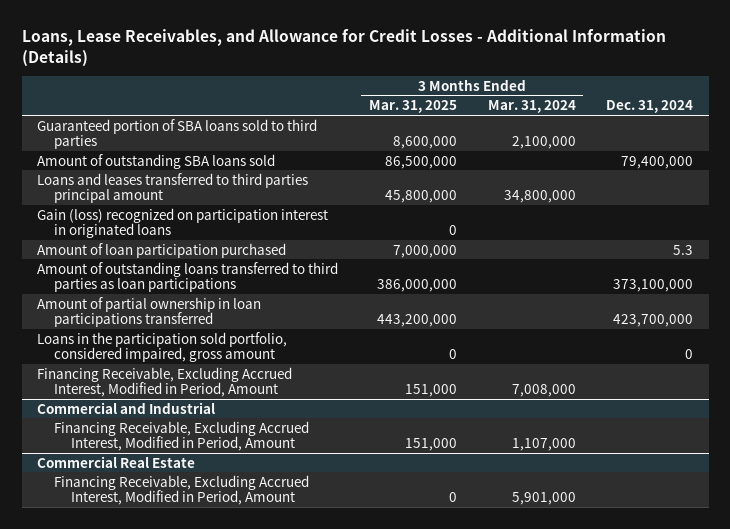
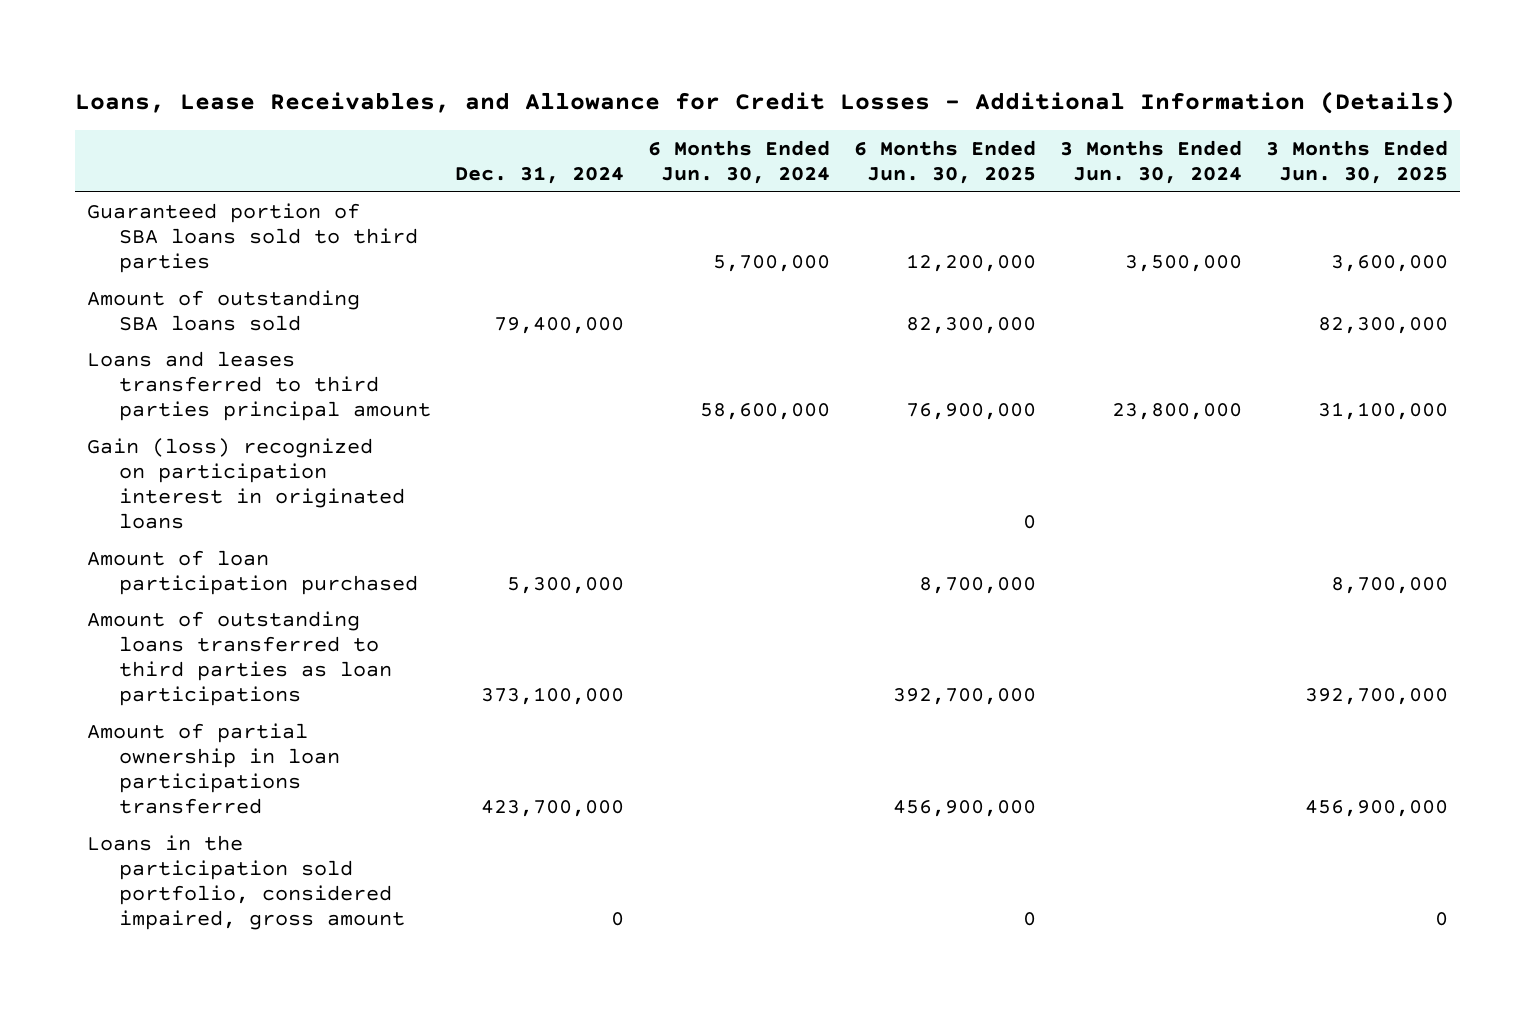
- | 3 Months Ended Mar. 31, 2025 | 3 Months Ended Mar. 31, 2024 | Dec. 31, 2024
+ | Dec. 31, 2024 | 6 Months Ended Jun. 30, 2024 | 6 Months Ended Jun. 30, 2025 | 3 Months Ended Jun. 30, 2024 | 3 Months Ended Jun. 30, 2025
- Amount of loan participation purchased | 7,000,000 | | 5.3
+ Amount of loan participation purchased | 5,300,000 | | 8,700,000 | | 8,700,000
- Financing Receivable, Excluding Accrued Interest, Modified in Period, Amount | 151,000 | 7,008,000 |
- Commercial and Industrial
- Financing Receivable, Excluding Accrued Interest, Modified in Period, Amount | 151,000 | 1,107,000 |
- Commercial Real Estate
- Financing Receivable, Excluding Accrued Interest, Modified in Period, Amount | 0 | 5,901,000 |

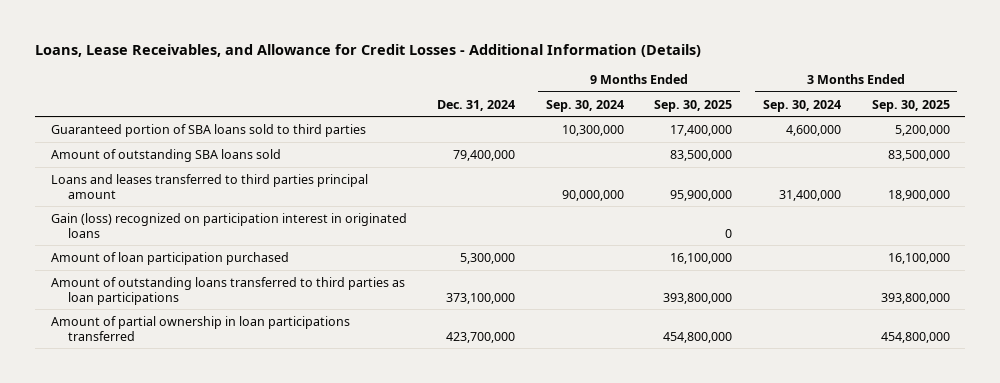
- | Dec. 31, 2024 | 6 Months Ended Jun. 30, 2024 | 6 Months Ended Jun. 30, 2025 | 3 Months Ended Jun. 30, 2024 | 3 Months Ended Jun. 30, 2025
+ | Dec. 31, 2024 | 9 Months Ended Sep. 30, 2024 | 9 Months Ended Sep. 30, 2025 | 3 Months Ended Sep. 30, 2024 | 3 Months Ended Sep. 30, 2025
- Loans in the participation sold portfolio, considered impaired, gross amount | 0 | | 0 | | 0

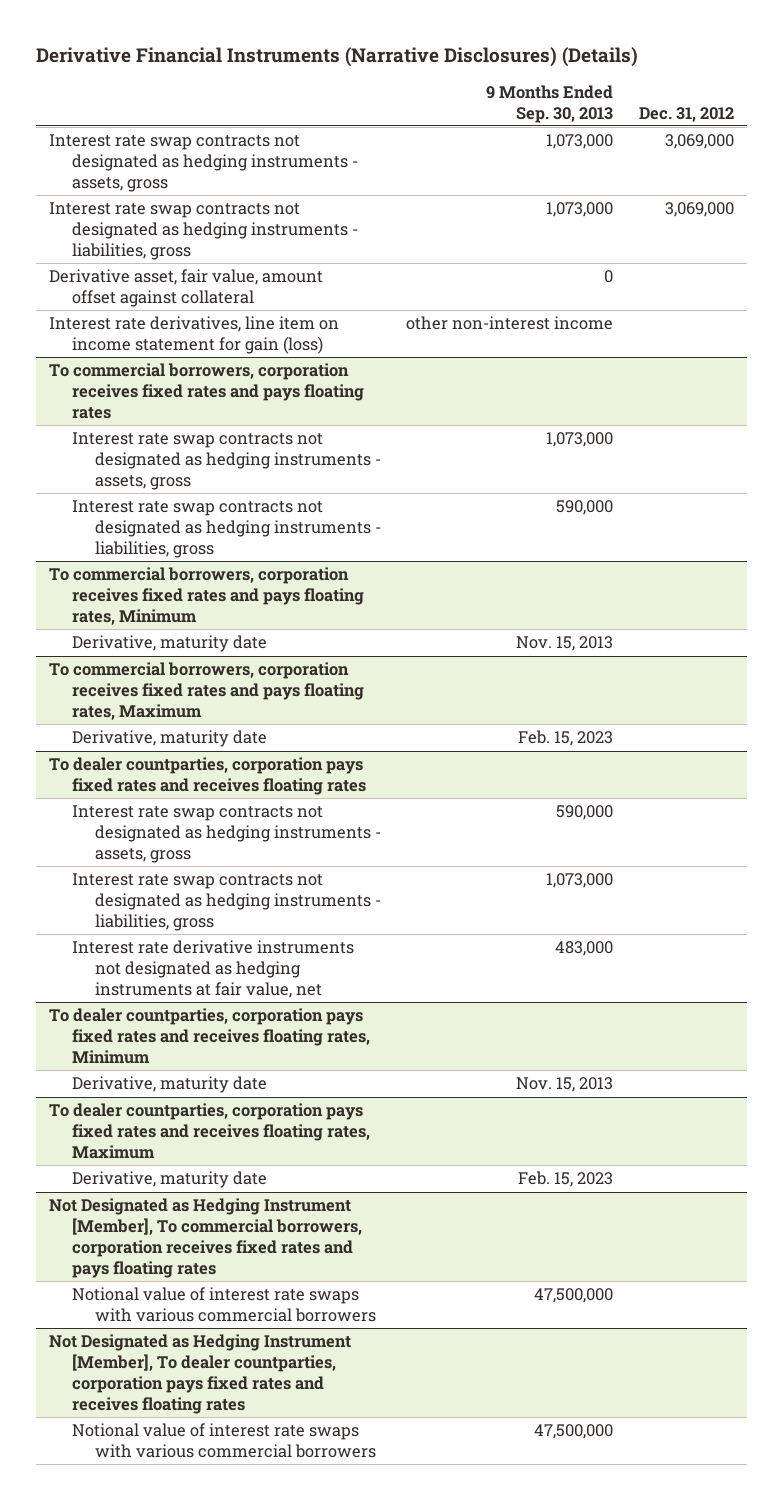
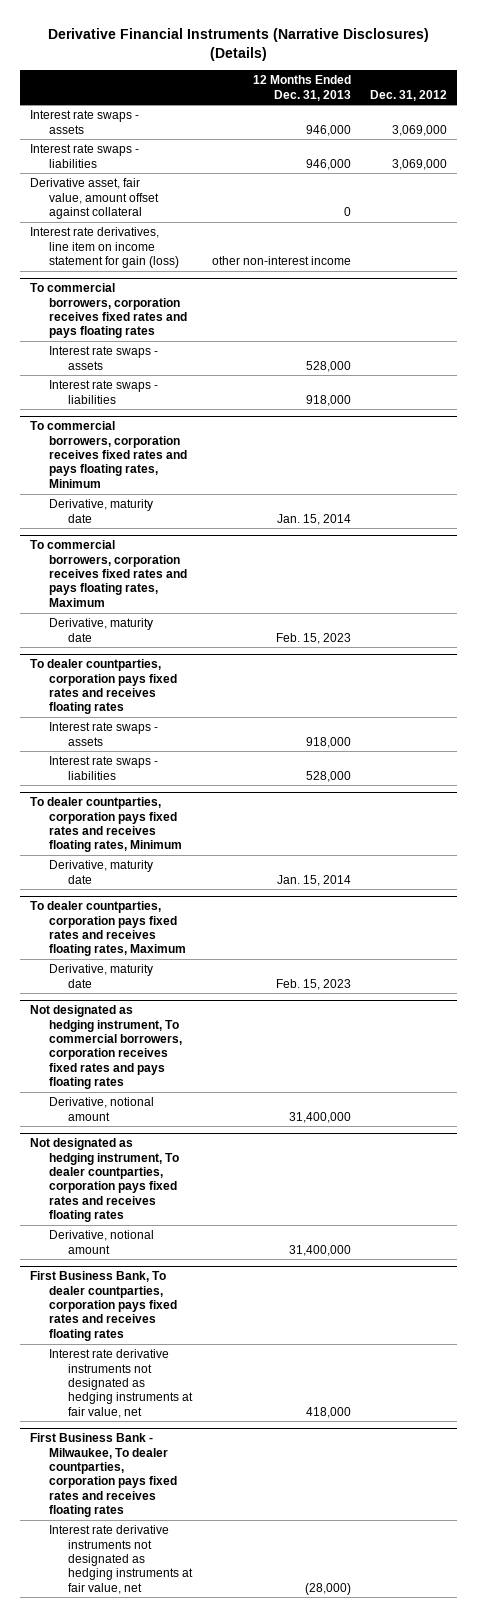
- | 9 Months Ended Sep. 30, 2013 | Dec. 31, 2012
+ | 12 Months Ended Dec. 31, 2013 | Dec. 31, 2012
- Interest rate swap contracts not designated as hedging instruments - assets, gross | 1,073,000 | 3,069,000
- Interest rate swap contracts not designated as hedging instruments - liabilities, gross | 1,073,000 | 3,069,000
+ Interest rate swaps - assets | 946,000 | 3,069,000
+ Interest rate swaps - liabilities | 946,000 | 3,069,000
@ To commercial borrowers, corporation receives fixed rates and pays floating rates
- Interest rate swap contracts not designated as hedging instruments - assets, gross | 1,073,000 |
- Interest rate swap contracts not designated as hedging instruments - liabilities, gross | 590,000 |
+ Interest rate swaps - assets | 528,000 |
+ Interest rate swaps - liabilities | 918,000 |
@ To dealer countparties, corporation pays fixed rates and receives floating rates
- Interest rate swap contracts not designated as hedging instruments - assets, gross | 590,000 |
- Interest rate swap contracts not designated as hedging instruments - liabilities, gross | 1,073,000 |
- Interest rate derivative instruments not designated as hedging instruments at fair value, net | 483,000 |
+ Interest rate swaps - assets | 918,000 |
+ Interest rate swaps - liabilities | 528,000 |
- Not Designated as Hedging Instrument [Member], To commercial borrowers, corporation receives fixed rates and pays floating rates
- Notional value of interest rate swaps with various commercial borrowers | 47,500,000 |
- Not Designated as Hedging Instrument [Member], To dealer countparties, corporation pays fixed rates and receives floating rates
- Notional value of interest rate swaps with various commercial borrowers | 47,500,000 |
+ Not designated as hedging instrument, To commercial borrowers, corporation receives fixed rates and pays floating rates
+ Derivative, notional amount | 31,400,000 |
+ Not designated as hedging instrument, To dealer countparties, corporation pays fixed rates and receives floating rates
+ Derivative, notional amount | 31,400,000 |
+ First Business Bank, To dealer countparties, corporation pays fixed rates and receives floating rates
+ Interest rate derivative instruments not designated as hedging instruments at fair value, net | 418,000 |
+ First Business Bank - Milwaukee, To dealer countparties, corporation pays fixed rates and receives floating rates
+ Interest rate derivative instruments not designated as hedging instruments at fair value, net | (28,000) |

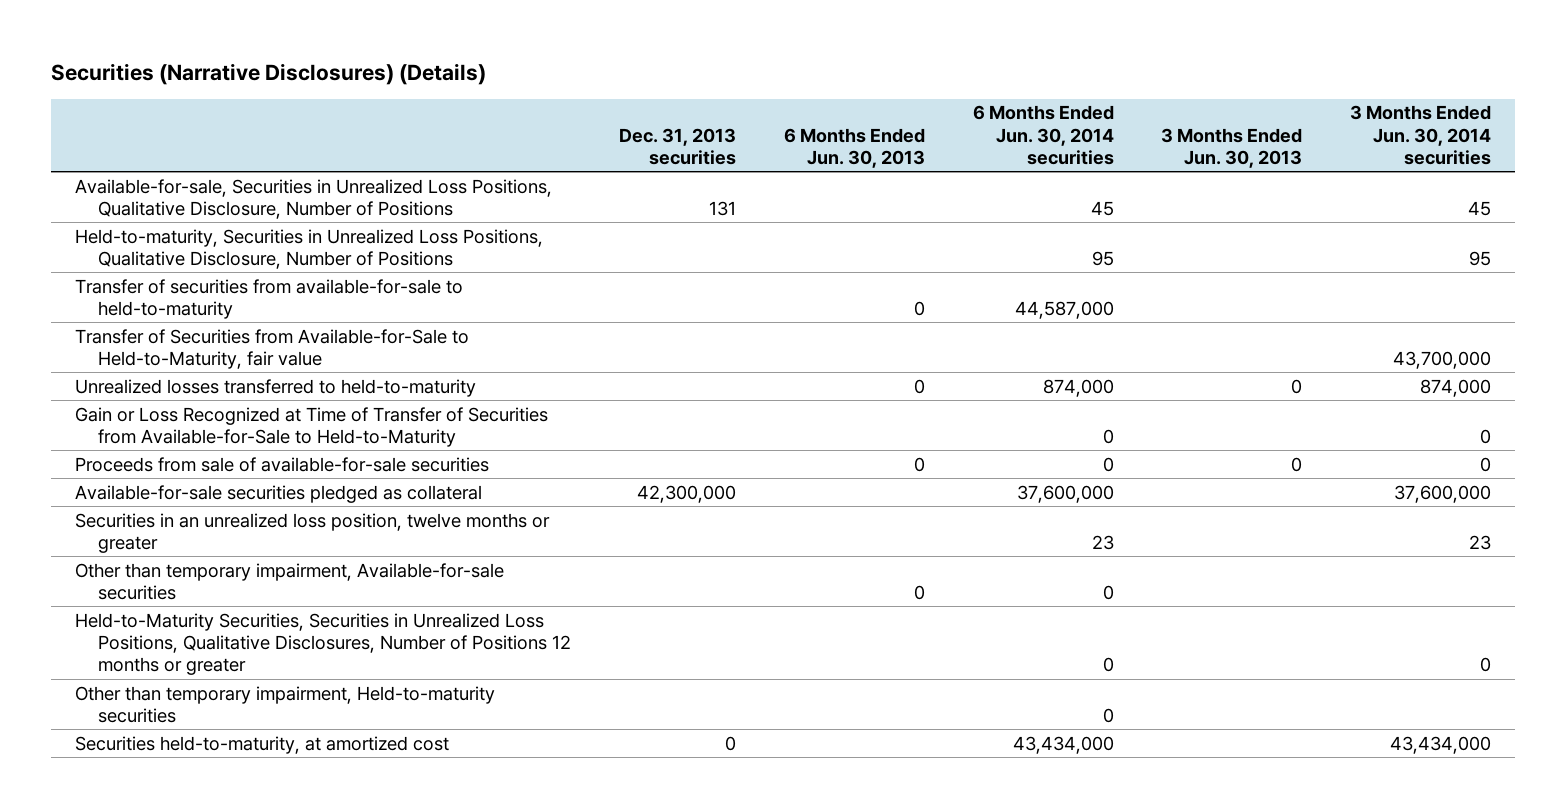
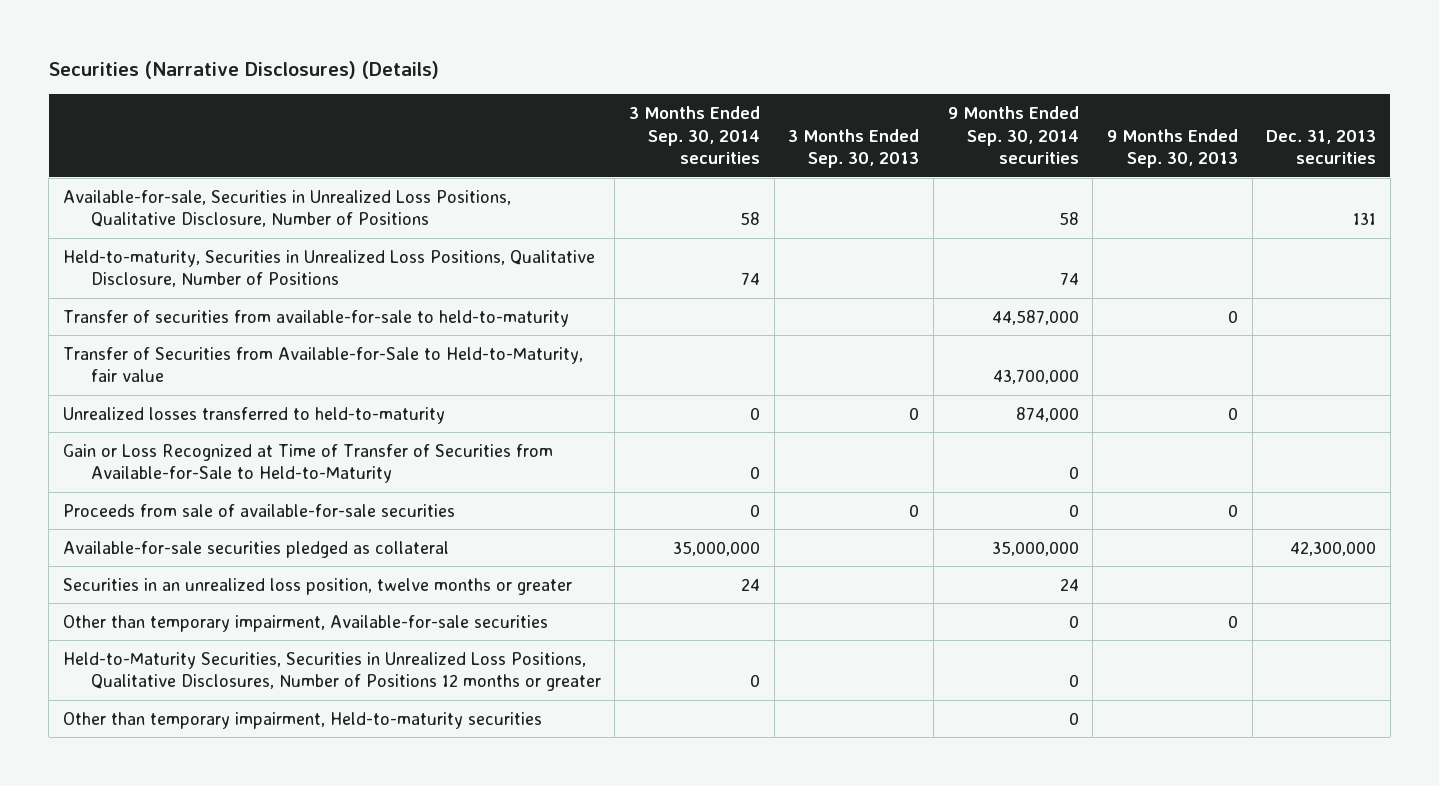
- | Dec. 31, 2013 securities | 6 Months Ended Jun. 30, 2013 | 6 Months Ended Jun. 30, 2014 securities | 3 Months Ended Jun. 30, 2013 | 3 Months Ended Jun. 30, 2014 securities
+ | 3 Months Ended Sep. 30, 2014 securities | 3 Months Ended Sep. 30, 2013 | 9 Months Ended Sep. 30, 2014 securities | 9 Months Ended Sep. 30, 2013 | Dec. 31, 2013 securities
- Securities held-to-maturity, at amortized cost | 0 | | 43,434,000 | | 43,434,000

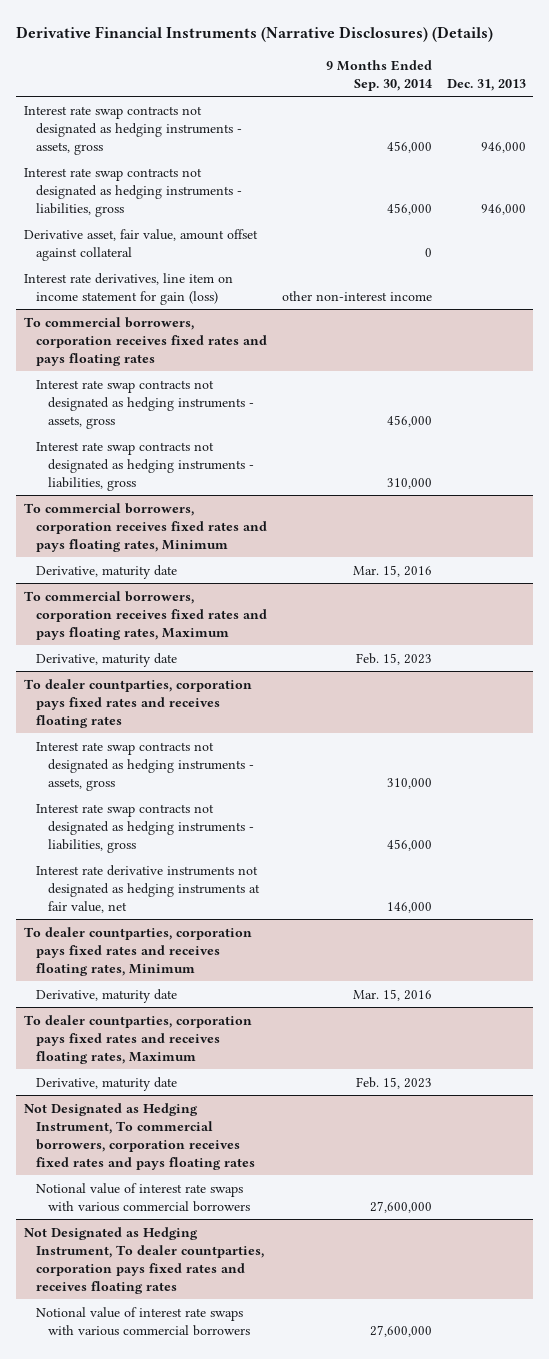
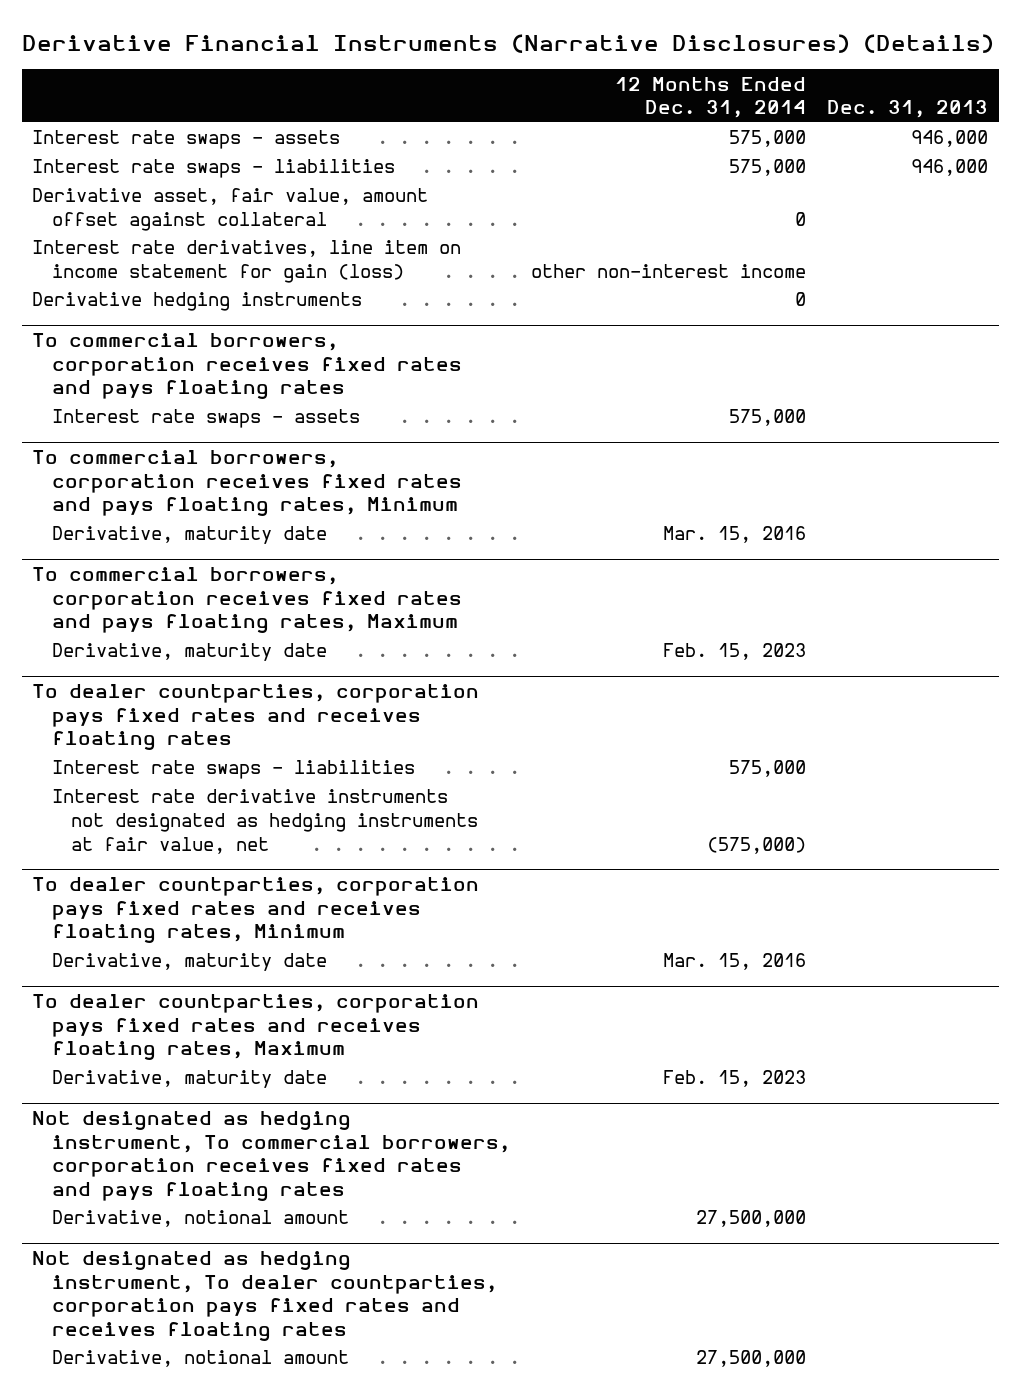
- | 9 Months Ended Sep. 30, 2014 | Dec. 31, 2013
+ | 12 Months Ended Dec. 31, 2014 | Dec. 31, 2013
- Interest rate swap contracts not designated as hedging instruments - assets, gross | 456,000 | 946,000
- Interest rate swap contracts not designated as hedging instruments - liabilities, gross | 456,000 | 946,000
+ Interest rate swaps - assets | 575,000 | 946,000
+ Interest rate swaps - liabilities | 575,000 | 946,000
+ Derivative hedging instruments | 0 |
@ To commercial borrowers, corporation receives fixed rates and pays floating rates
- Interest rate swap contracts not designated as hedging instruments - assets, gross | 456,000 |
- Interest rate swap contracts not designated as hedging instruments - liabilities, gross | 310,000 |
+ Interest rate swaps - assets | 575,000 |
@ To dealer countparties, corporation pays fixed rates and receives floating rates
- Interest rate swap contracts not designated as hedging instruments - assets, gross | 310,000 |
- Interest rate swap contracts not designated as hedging instruments - liabilities, gross | 456,000 |
+ Interest rate swaps - liabilities | 575,000 |
- Not Designated as Hedging Instrument, To commercial borrowers, corporation receives fixed rates and pays floating rates
- Notional value of interest rate swaps with various commercial borrowers | 27,600,000 |
- Not Designated as Hedging Instrument, To dealer countparties, corporation pays fixed rates and receives floating rates
- Notional value of interest rate swaps with various commercial borrowers | 27,600,000 |
+ Not designated as hedging instrument, To commercial borrowers, corporation receives fixed rates and pays floating rates
+ Derivative, notional amount | 27,500,000 |
+ Not designated as hedging instrument, To dealer countparties, corporation pays fixed rates and receives floating rates
+ Derivative, notional amount | 27,500,000 |

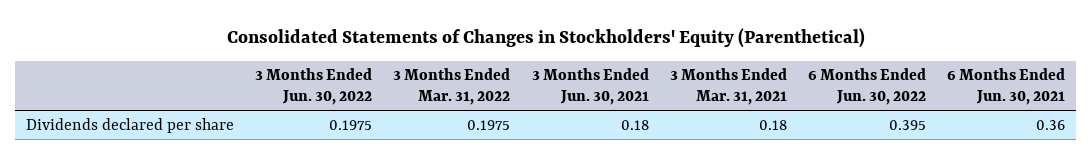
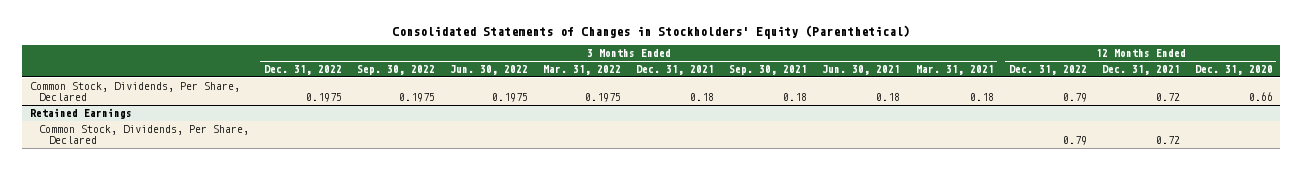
- | 3 Months Ended Jun. 30, 2022 | 3 Months Ended Mar. 31, 2022 | 3 Months Ended Jun. 30, 2021 | 3 Months Ended Mar. 31, 2021 | 6 Months Ended Jun. 30, 2022 | 6 Months Ended Jun. 30, 2021
+ | 3 Months Ended Dec. 31, 2022 | 3 Months Ended Sep. 30, 2022 | 3 Months Ended Jun. 30, 2022 | 3 Months Ended Mar. 31, 2022 | 3 Months Ended Dec. 31, 2021 | 3 Months Ended Sep. 30, 2021 | 3 Months Ended Jun. 30, 2021 | 3 Months Ended Mar. 31, 2021 | 12 Months Ended Dec. 31, 2022 | 12 Months Ended Dec. 31, 2021 | 12 Months Ended Dec. 31, 2020
- Dividends declared per share | 0.1975 | 0.1975 | 0.18 | 0.18 | 0.395 | 0.36
+ Common Stock, Dividends, Per Share, Declared | 0.1975 | 0.1975 | 0.1975 | 0.1975 | 0.18 | 0.18 | 0.18 | 0.18 | 0.79 | 0.72 | 0.66
+ Retained Earnings
+ Common Stock, Dividends, Per Share, Declared | | | | | | | | | 0.79 | 0.72 |

